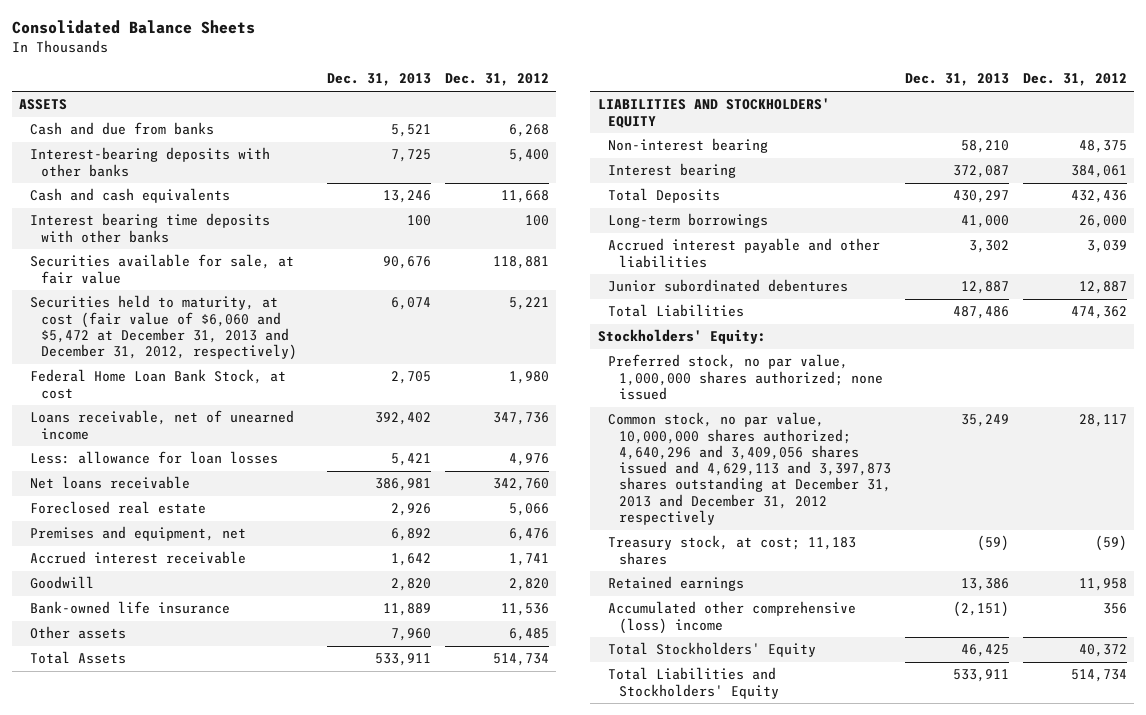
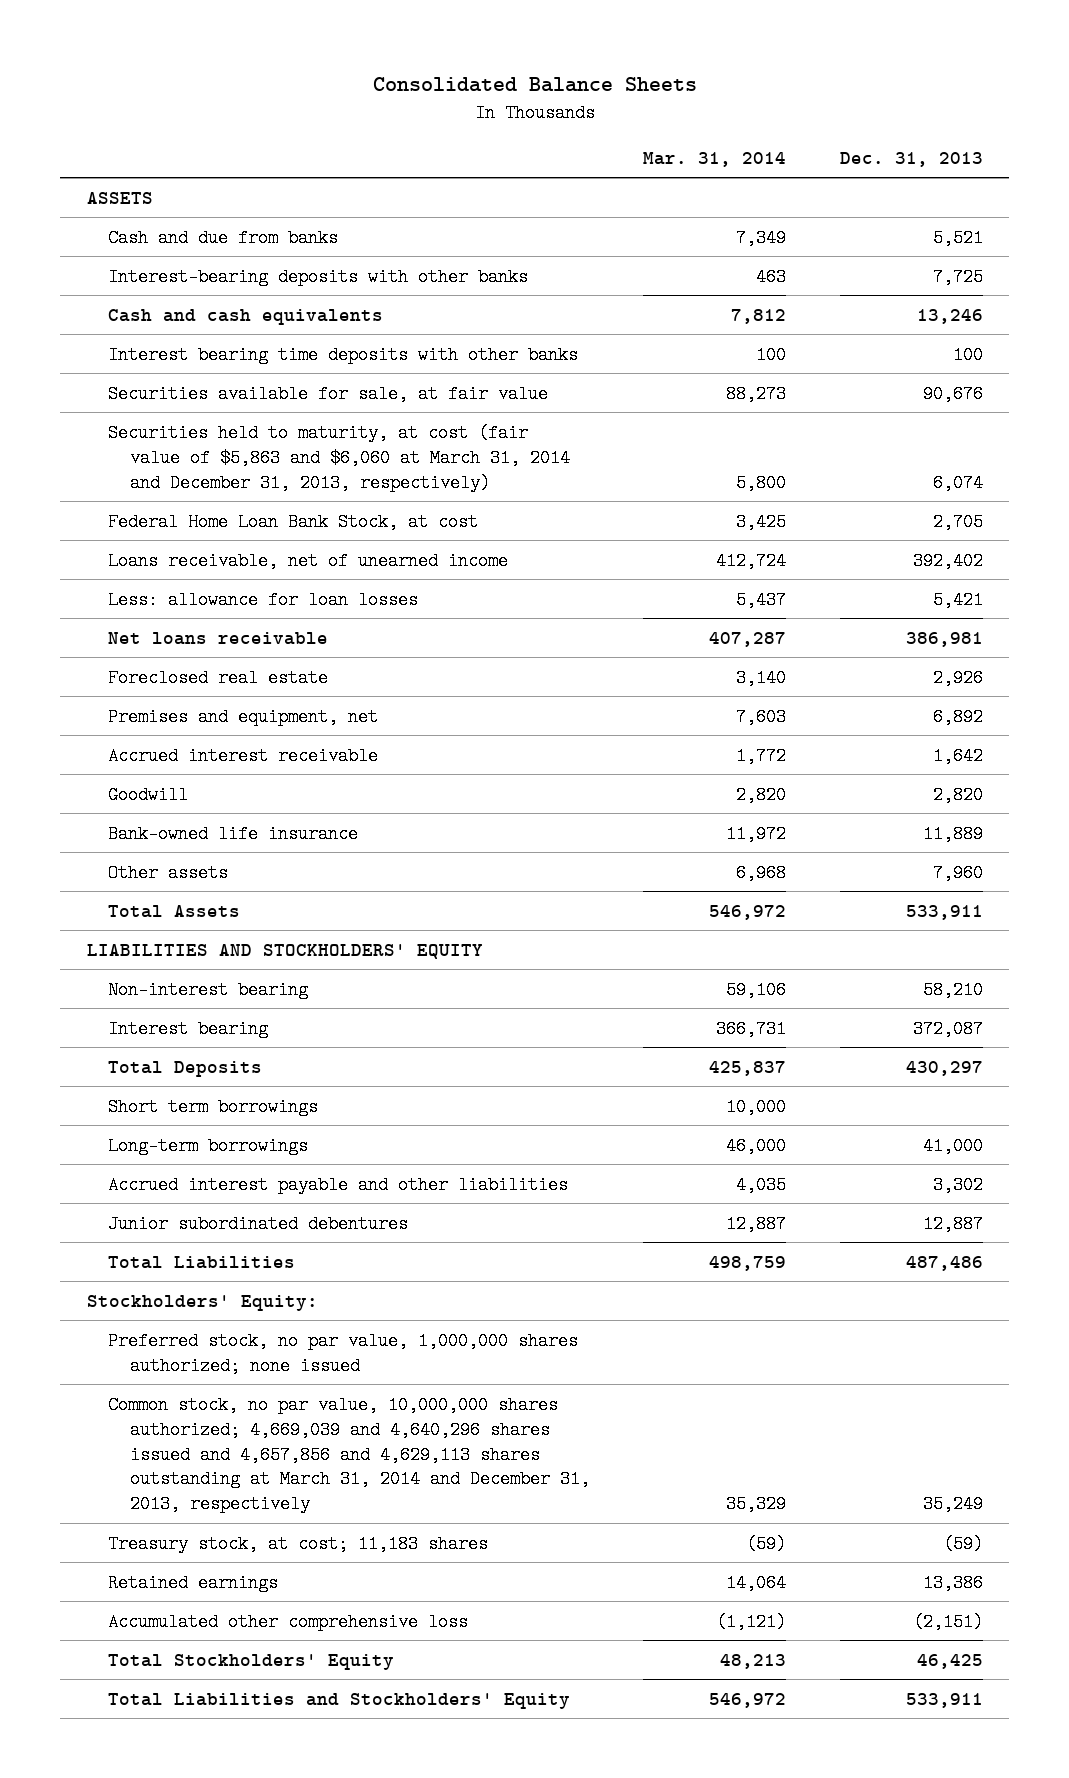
- | Dec. 31, 2013 | Dec. 31, 2012
+ | Mar. 31, 2014 | Dec. 31, 2013
- Securities held to maturity, at cost (fair value of $6,060 and $5,472 at December 31, 2013 and December 31, 2012, respectively) | 6,074 | 5,221
+ Securities held to maturity, at cost (fair value of $5,863 and $6,060 at March 31, 2014 and December 31, 2013, respectively) | 5,800 | 6,074
+ Short term borrowings | 10,000 |
- Common stock, no par value, 10,000,000 shares authorized; 4,640,296 and 3,409,056 shares issued and 4,629,113 and 3,397,873 shares outstanding at December 31, 2013 and December 31, 2012 respectively | 35,249 | 28,117
+ Common stock, no par value, 10,000,000 shares authorized; 4,669,039 and 4,640,296 shares issued and 4,657,856 and 4,629,113 shares outstanding at March 31, 2014 and December 31, 2013, respectively | 35,329 | 35,249
- Accumulated other comprehensive (loss) income | (2,151) | 356
+ Accumulated other comprehensive loss | (1,121) | (2,151)

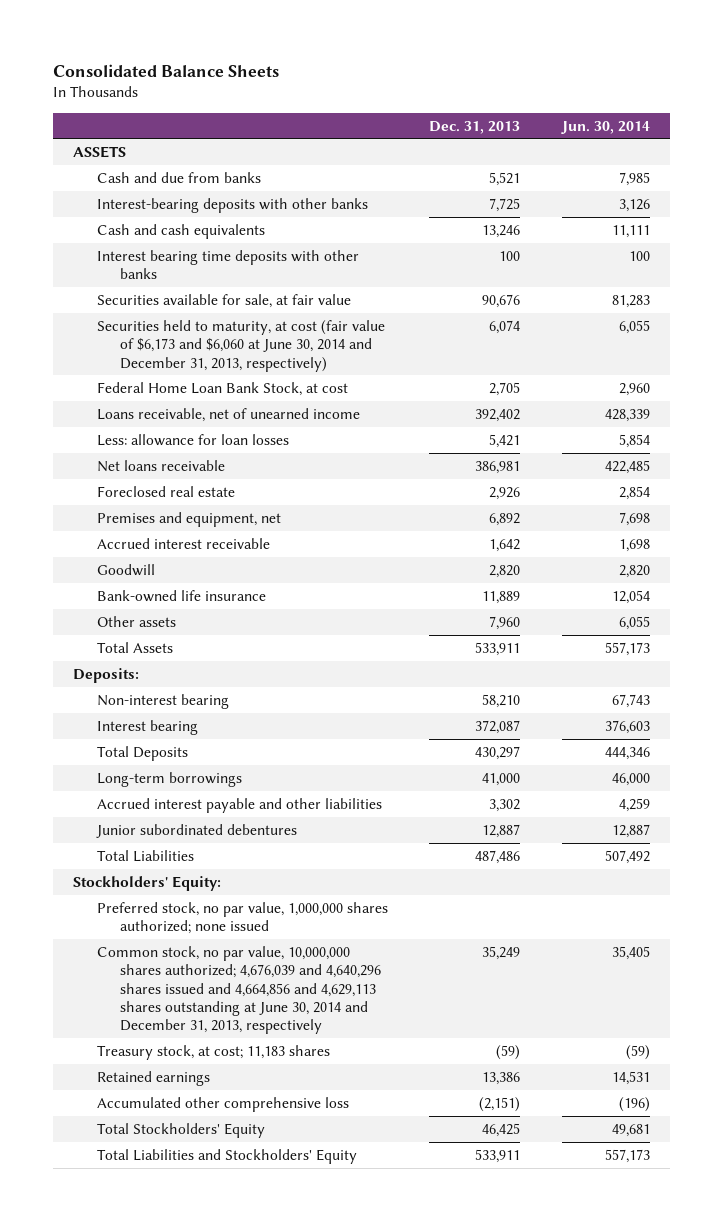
- | Mar. 31, 2014 | Dec. 31, 2013
+ | Dec. 31, 2013 | Jun. 30, 2014
- Securities held to maturity, at cost (fair value of $5,863 and $6,060 at March 31, 2014 and December 31, 2013, respectively) | 5,800 | 6,074
+ Securities held to maturity, at cost (fair value of $6,173 and $6,060 at June 30, 2014 and December 31, 2013, respectively) | 6,074 | 6,055
- LIABILITIES AND STOCKHOLDERS' EQUITY
+ Deposits:
- Short term borrowings | 10,000 |
- Common stock, no par value, 10,000,000 shares authorized; 4,669,039 and 4,640,296 shares issued and 4,657,856 and 4,629,113 shares outstanding at March 31, 2014 and December 31, 2013, respectively | 35,329 | 35,249
+ Common stock, no par value, 10,000,000 shares authorized; 4,676,039 and 4,640,296 shares issued and 4,664,856 and 4,629,113 shares outstanding at June 30, 2014 and December 31, 2013, respectively | 35,249 | 35,405

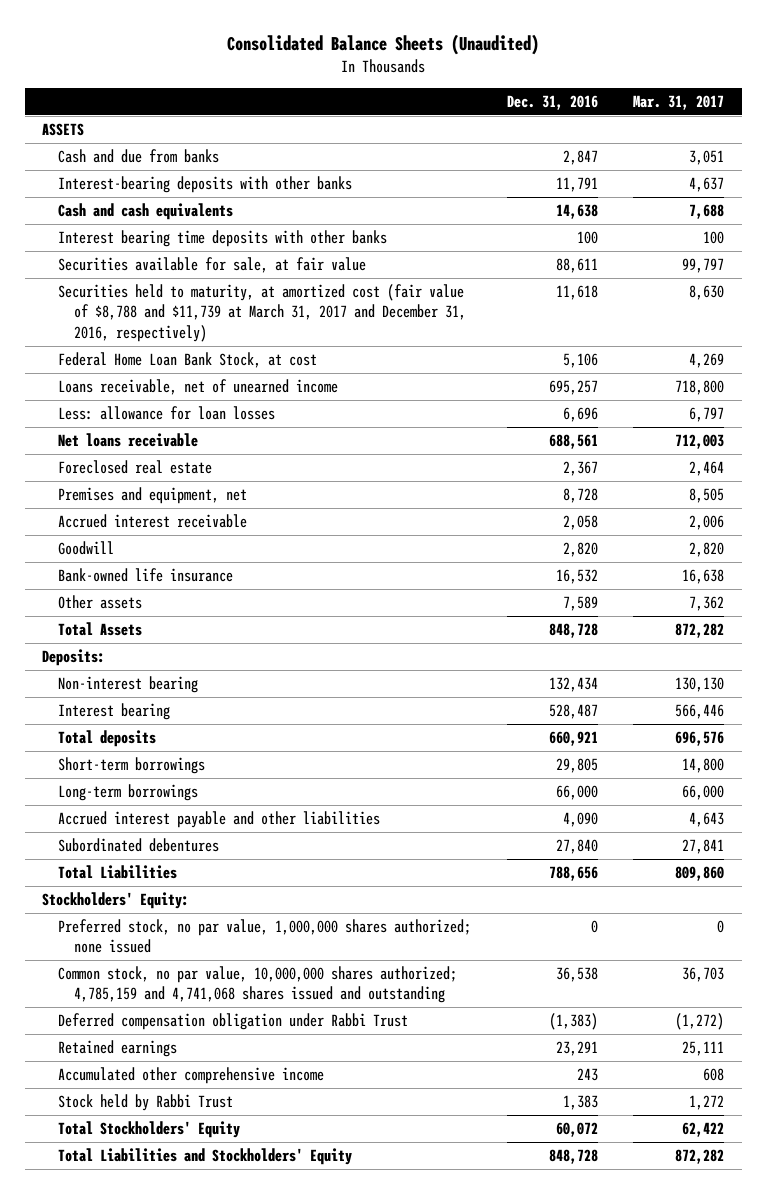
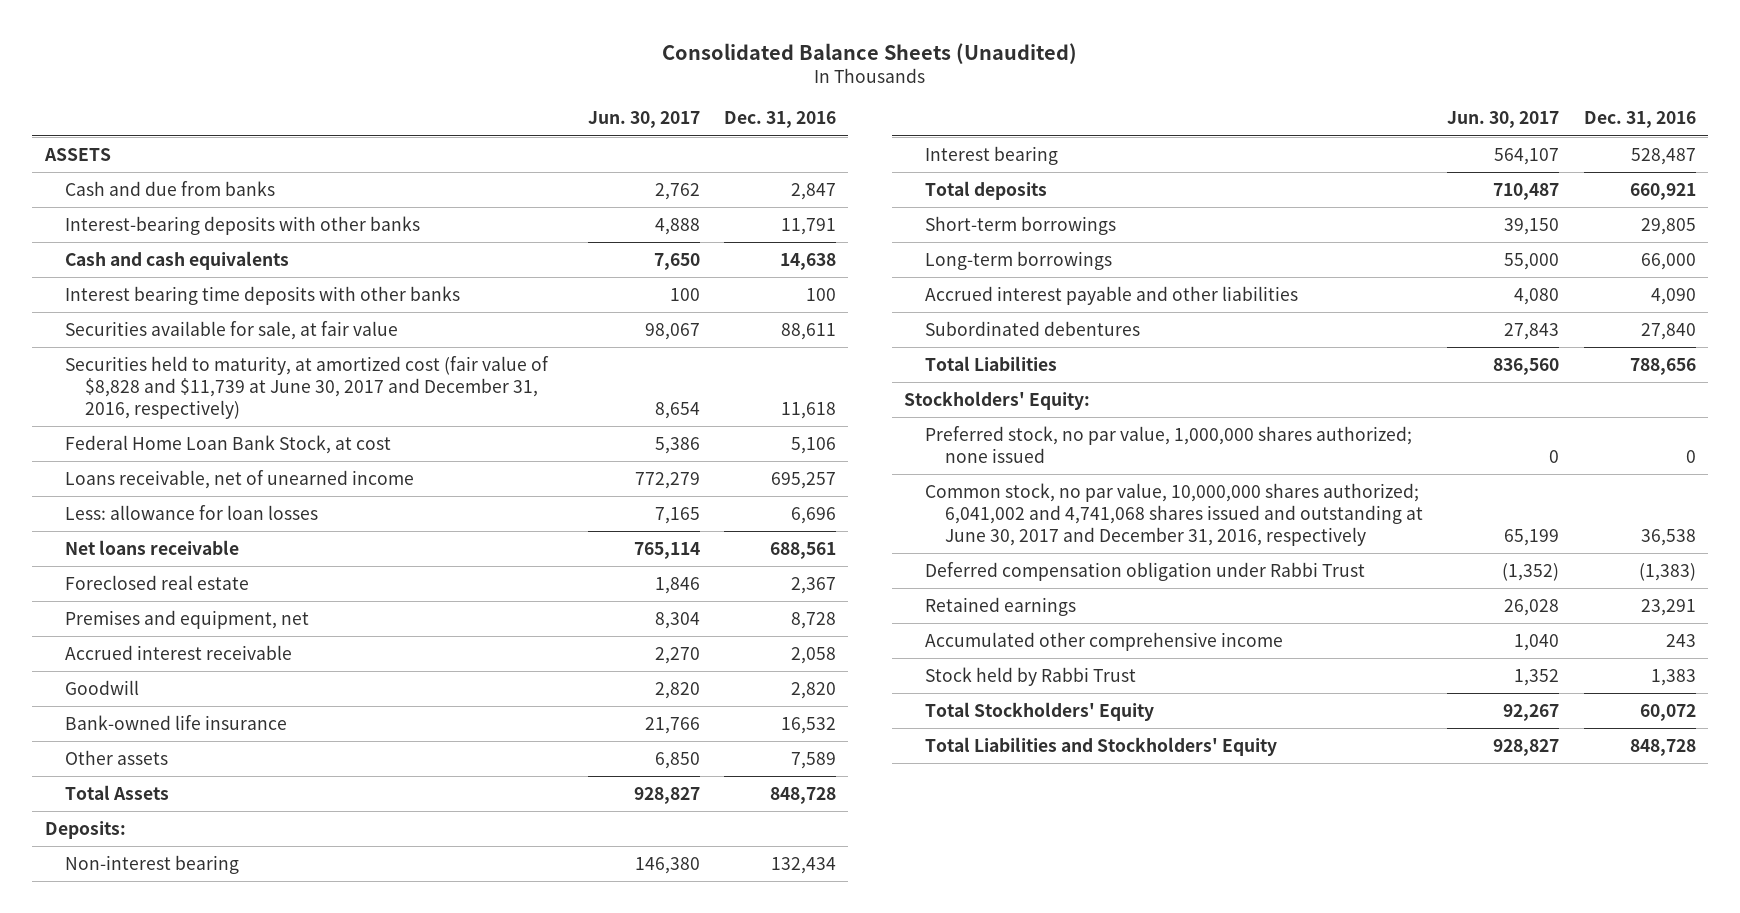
- | Dec. 31, 2016 | Mar. 31, 2017
+ | Jun. 30, 2017 | Dec. 31, 2016
- Securities held to maturity, at amortized cost (fair value of $8,788 and $11,739 at March 31, 2017 and December 31, 2016, respectively) | 11,618 | 8,630
+ Securities held to maturity, at amortized cost (fair value of $8,828 and $11,739 at June 30, 2017 and December 31, 2016, respectively) | 8,654 | 11,618
- Common stock, no par value, 10,000,000 shares authorized; 4,785,159 and 4,741,068 shares issued and outstanding | 36,538 | 36,703
+ Common stock, no par value, 10,000,000 shares authorized; 6,041,002 and 4,741,068 shares issued and outstanding at June 30, 2017 and December 31, 2016, respectively | 65,199 | 36,538

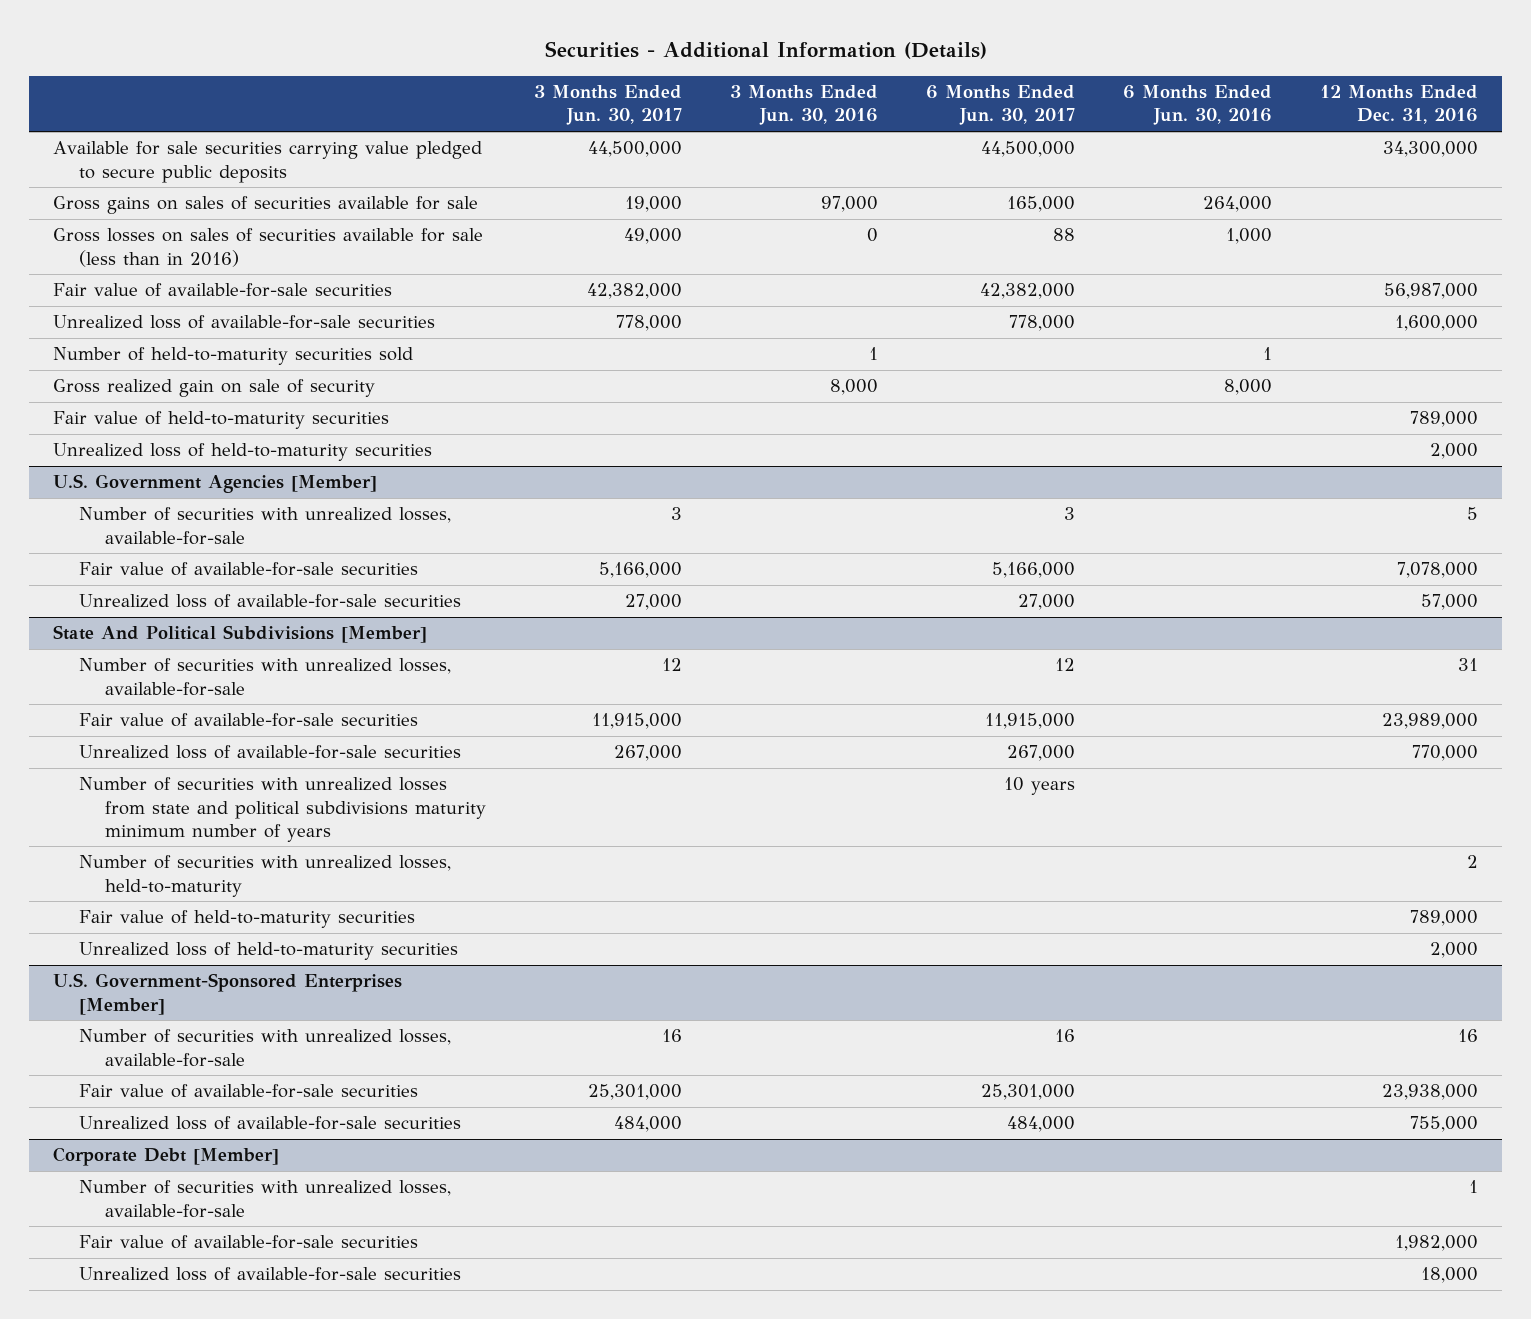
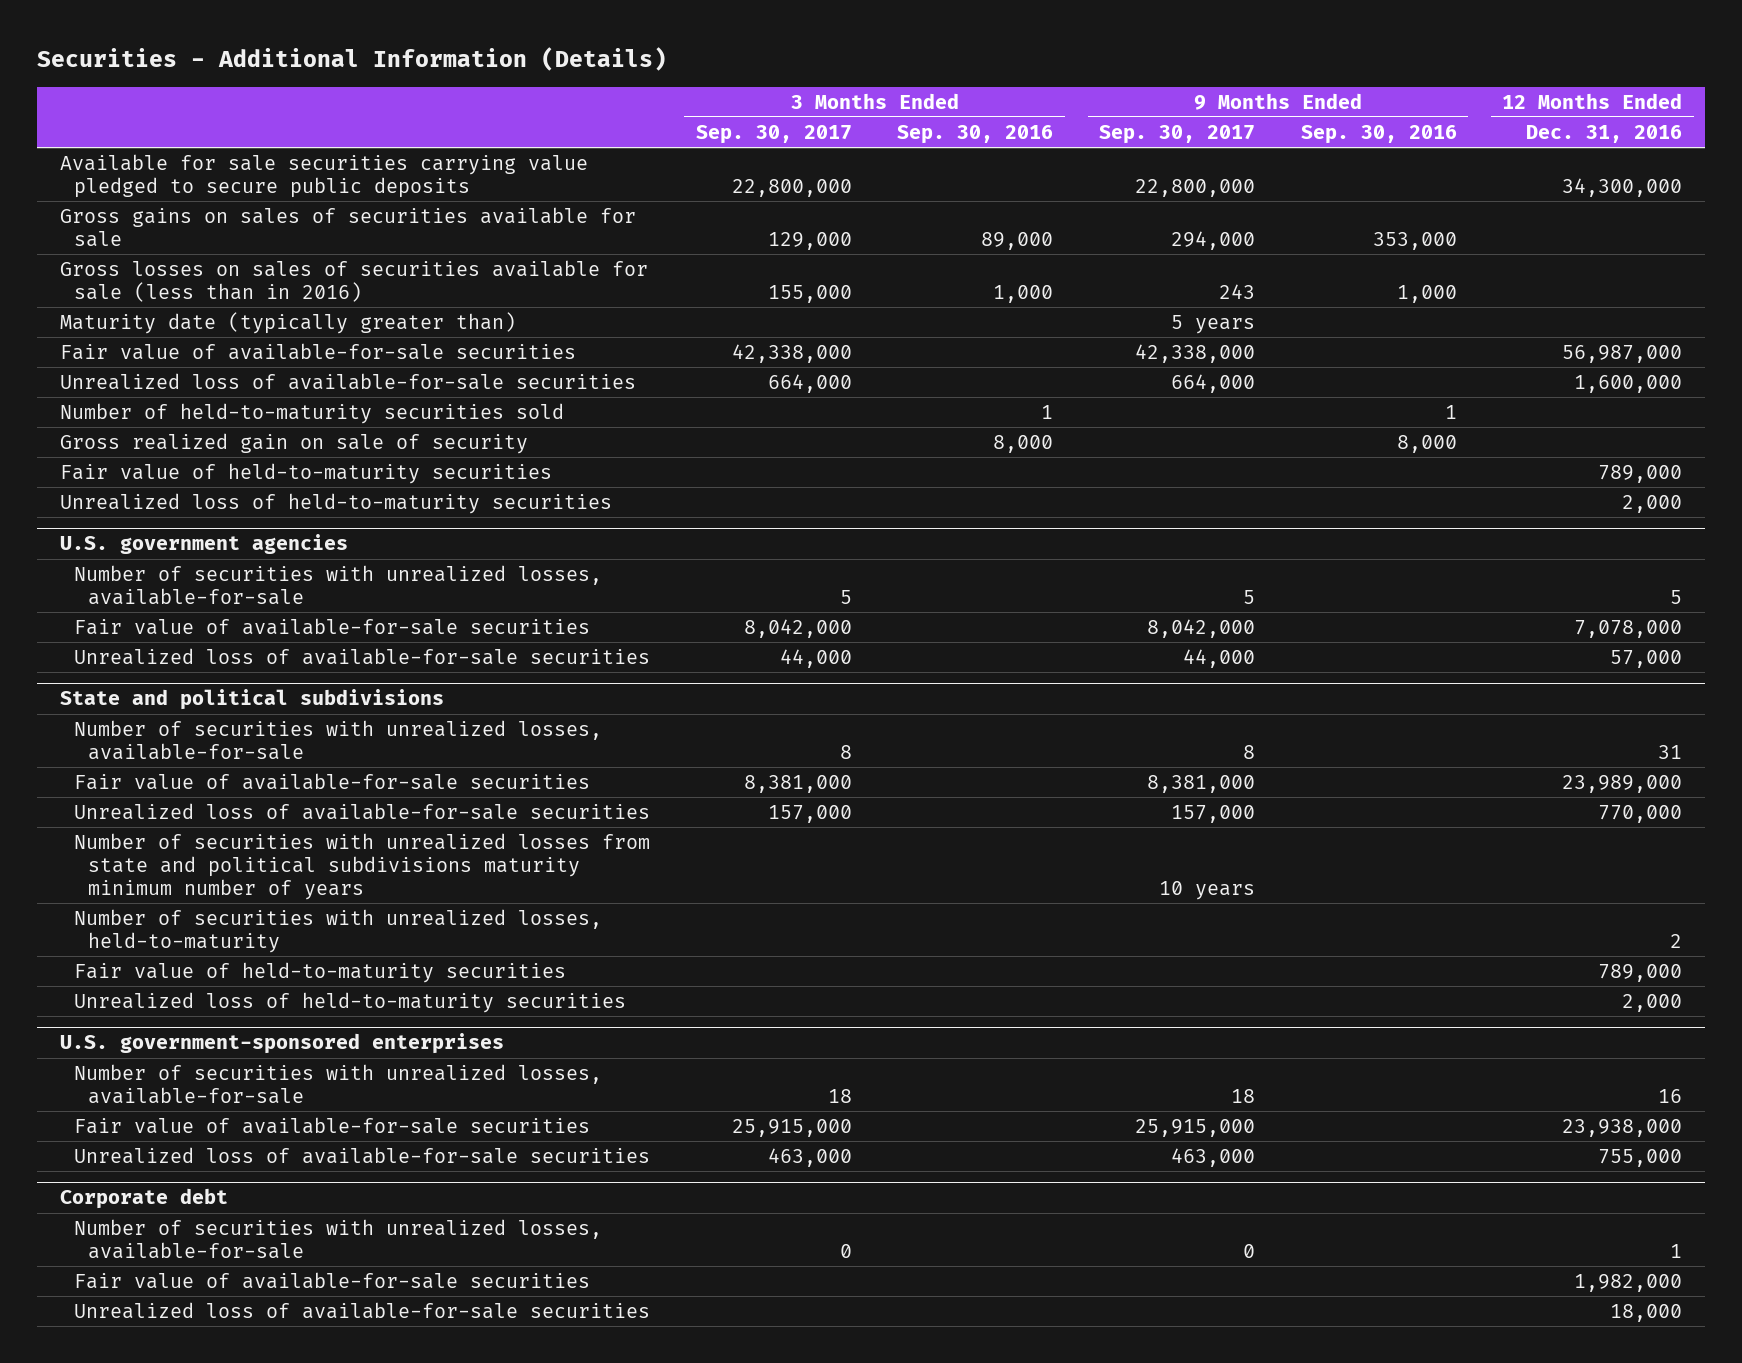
- | 3 Months Ended Jun. 30, 2017 | 3 Months Ended Jun. 30, 2016 | 6 Months Ended Jun. 30, 2017 | 6 Months Ended Jun. 30, 2016 | 12 Months Ended Dec. 31, 2016
+ | 3 Months Ended Sep. 30, 2017 | 3 Months Ended Sep. 30, 2016 | 9 Months Ended Sep. 30, 2017 | 9 Months Ended Sep. 30, 2016 | 12 Months Ended Dec. 31, 2016
+ Maturity date (typically greater than) | | | 5 years | |
- U.S. Government Agencies [Member]
+ U.S. government agencies
- State And Political Subdivisions [Member]
+ State and political subdivisions
- U.S. Government-Sponsored Enterprises [Member]
+ U.S. government-sponsored enterprises
- Corporate Debt [Member]
+ Corporate debt

